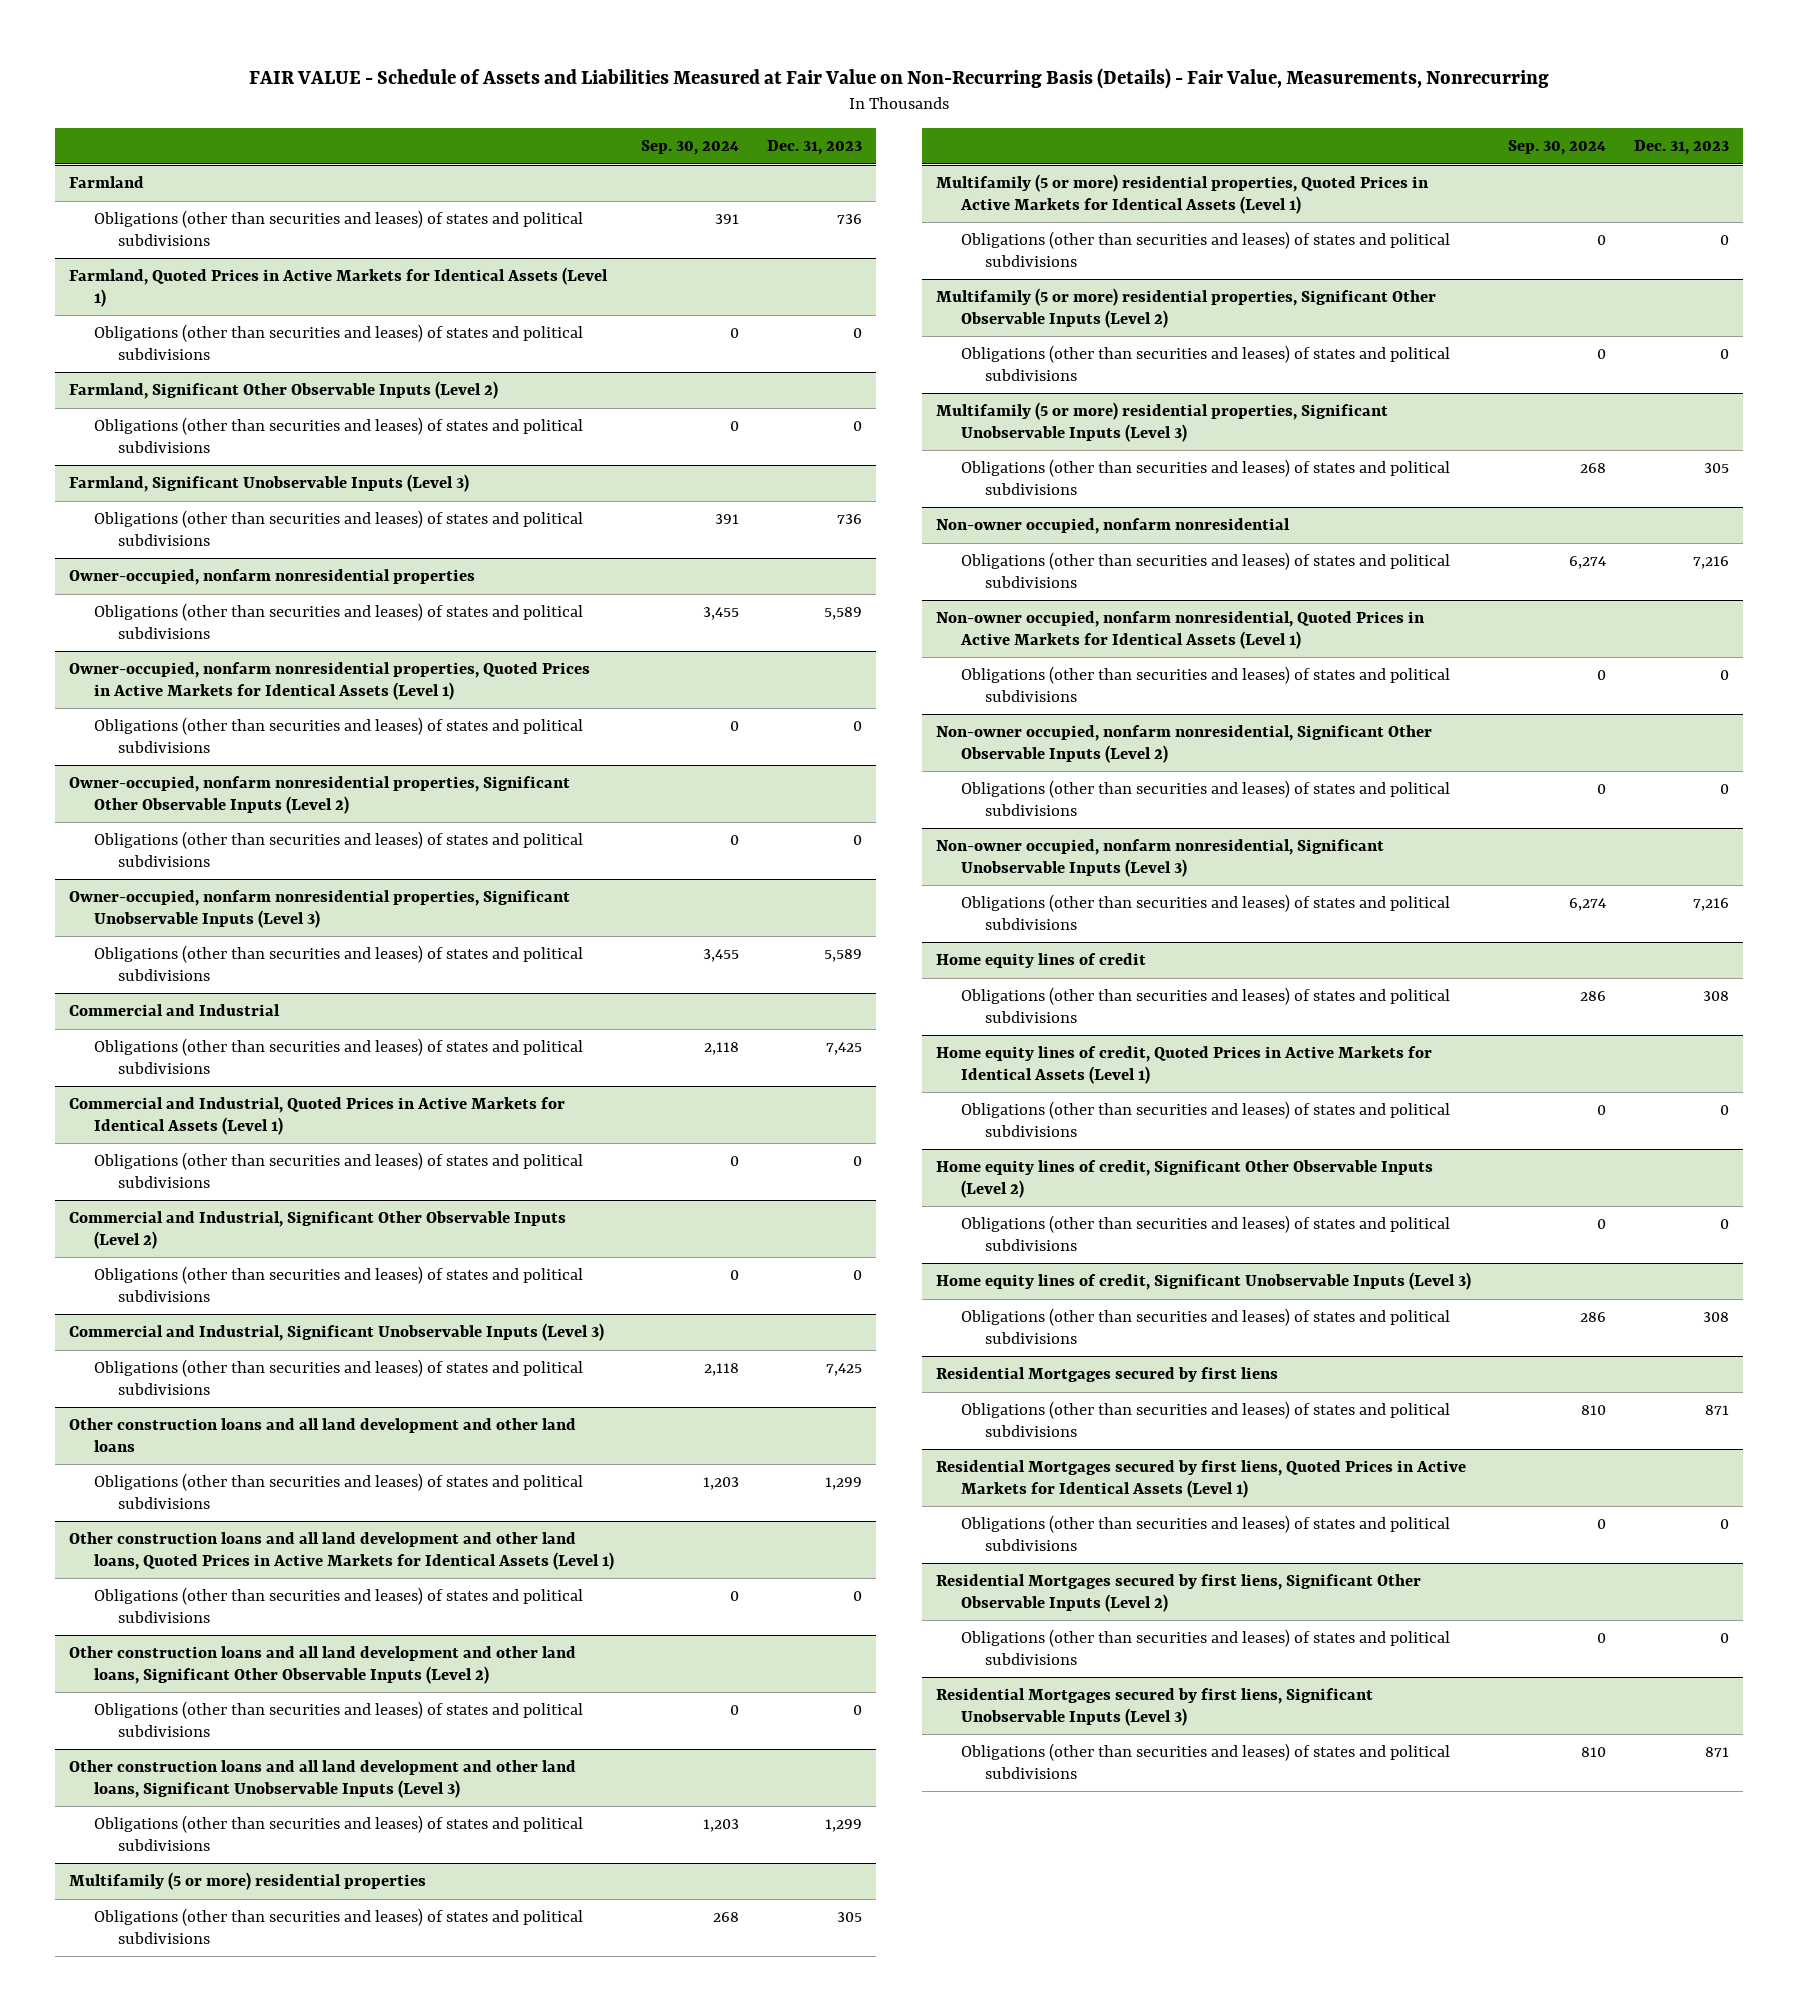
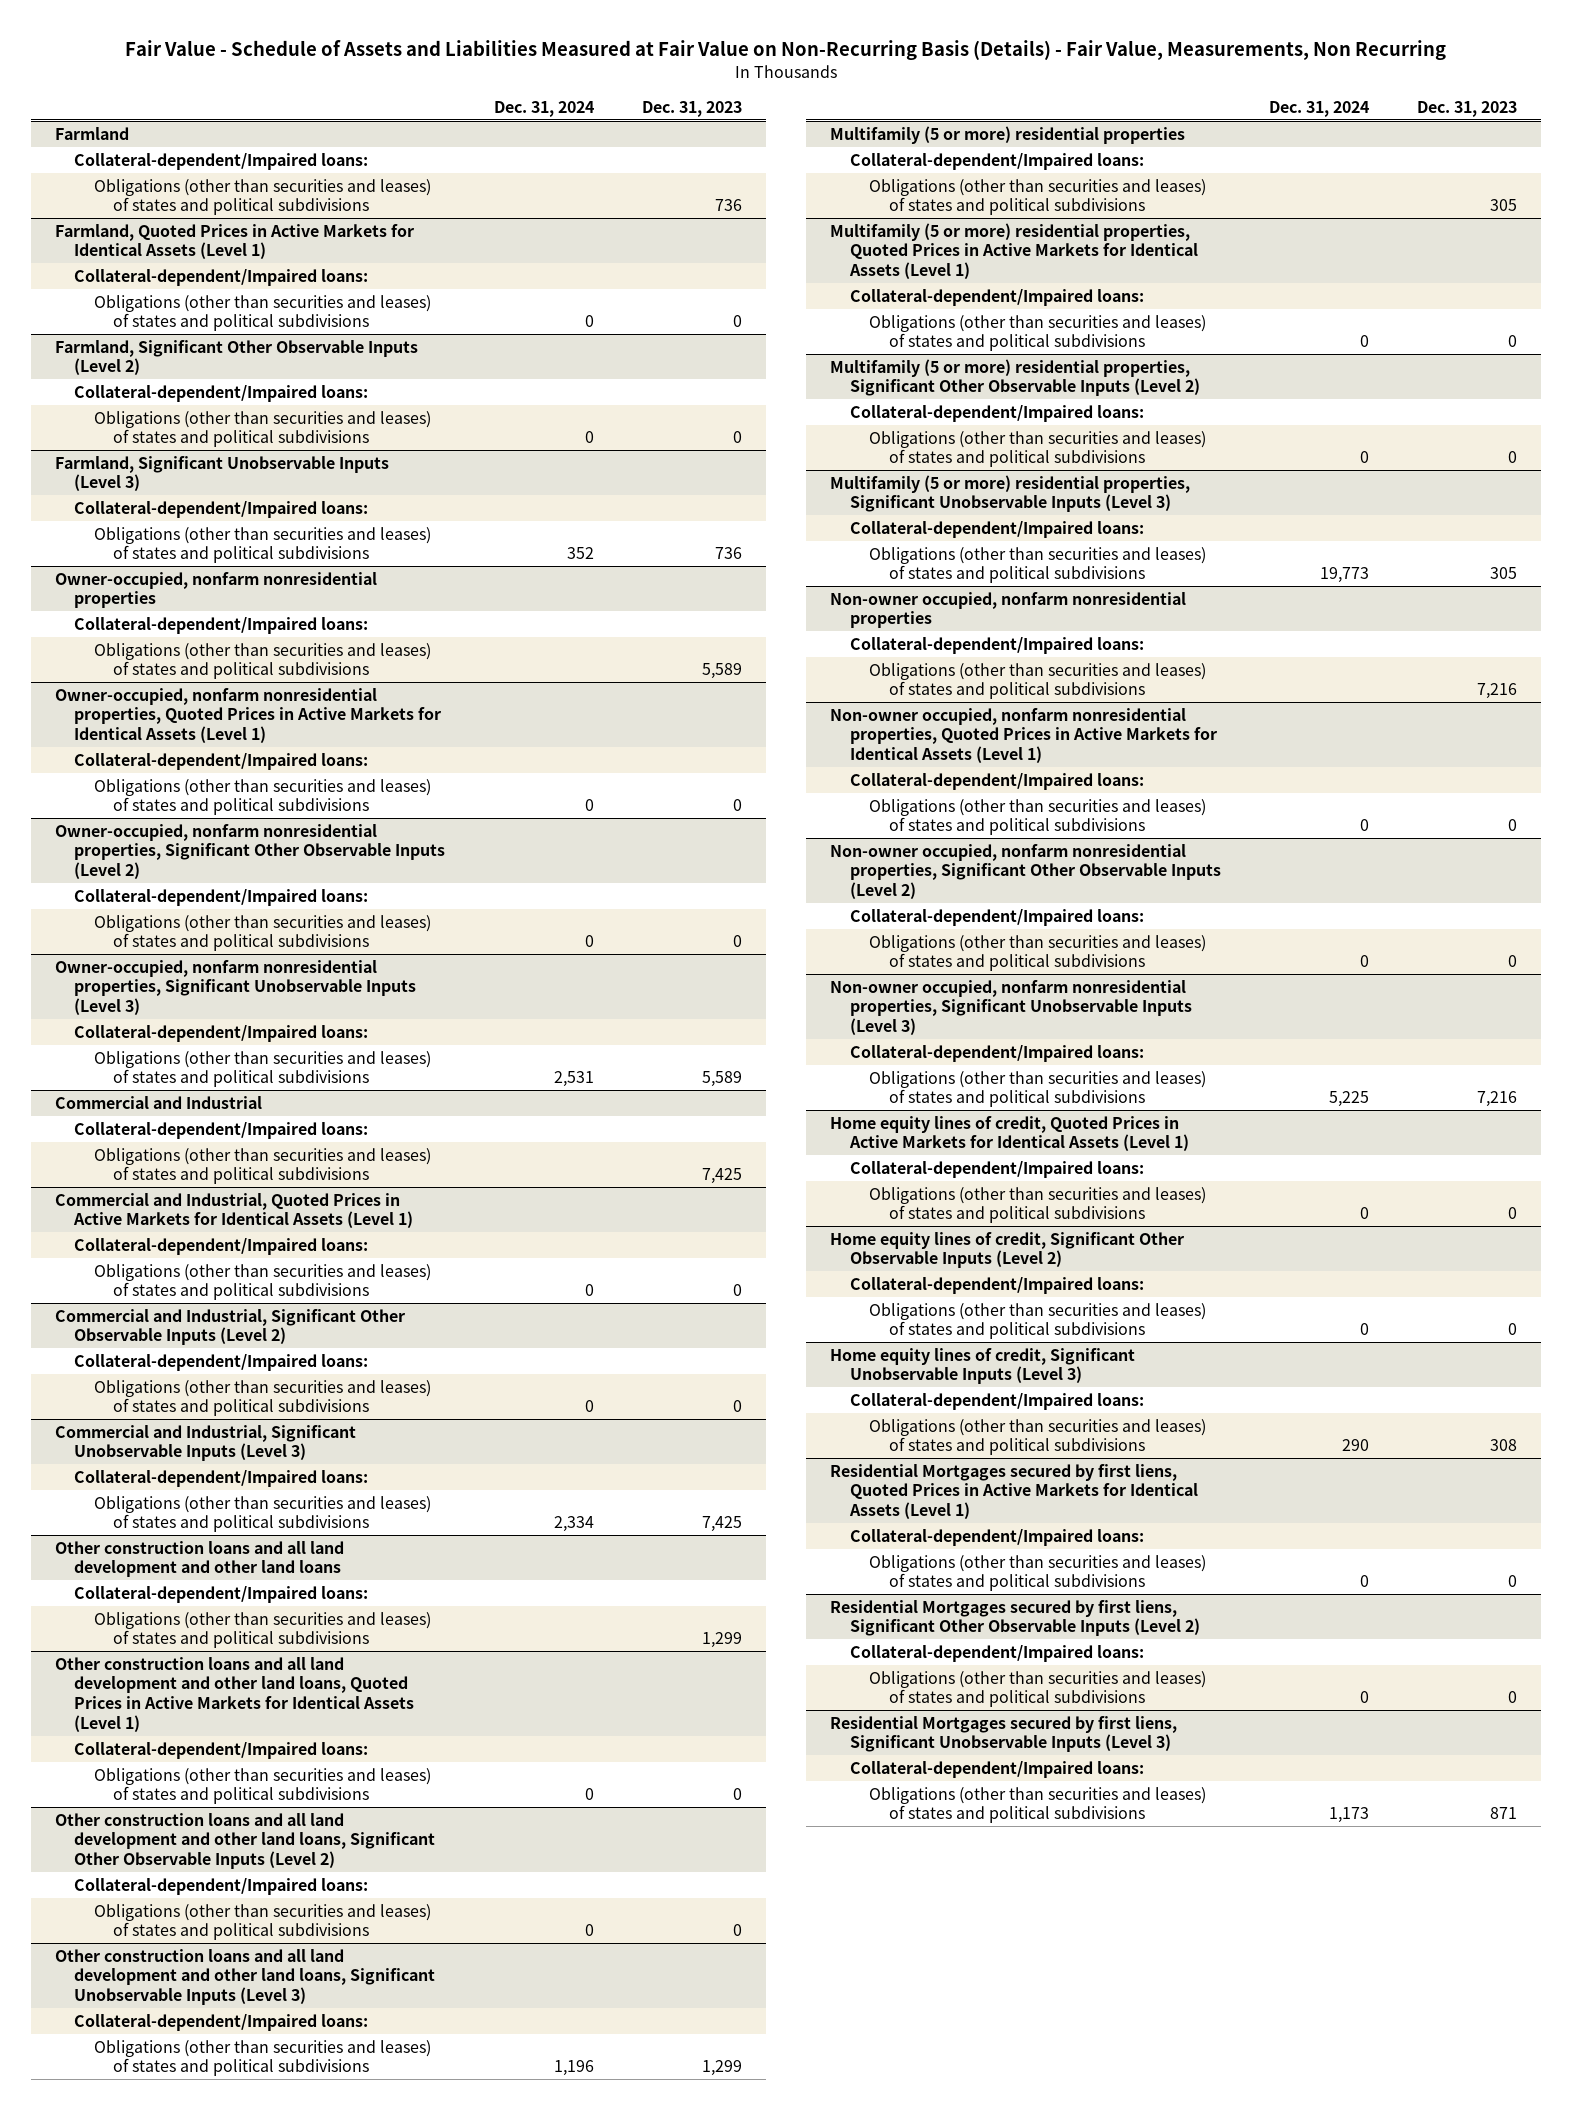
- FAIR VALUE - Schedule of Assets and Liabilities Measured at Fair Value on Non-Recurring Basis (Details) - Fair Value, Measurements, Nonrecurring
+ Fair Value - Schedule of Assets and Liabilities Measured at Fair Value on Non-Recurring Basis (Details) - Fair Value, Measurements, Non Recurring
- | Sep. 30, 2024 | Dec. 31, 2023
+ | Dec. 31, 2024 | Dec. 31, 2023
@ Farmland
+ Collateral-dependent/Impaired loans:
@ Farmland, Quoted Prices in Active Markets for Identical Assets (Level 1)
+ Collateral-dependent/Impaired loans:
@ Farmland, Significant Other Observable Inputs (Level 2)
+ Collateral-dependent/Impaired loans:
@ Farmland, Significant Unobservable Inputs (Level 3)
+ Collateral-dependent/Impaired loans:
@ Owner-occupied, nonfarm nonresidential properties
+ Collateral-dependent/Impaired loans:
@ Owner-occupied, nonfarm nonresidential properties, Quoted Prices in Active Markets for Identical Assets (Level 1)
+ Collateral-dependent/Impaired loans:
@ Owner-occupied, nonfarm nonresidential properties, Significant Other Observable Inputs (Level 2)
+ Collateral-dependent/Impaired loans:
@ Owner-occupied, nonfarm nonresidential properties, Significant Unobservable Inputs (Level 3)
+ Collateral-dependent/Impaired loans:
@ Commercial and Industrial
+ Collateral-dependent/Impaired loans:
@ Commercial and Industrial, Quoted Prices in Active Markets for Identical Assets (Level 1)
+ Collateral-dependent/Impaired loans:
@ Commercial and Industrial, Significant Other Observable Inputs (Level 2)
+ Collateral-dependent/Impaired loans:
@ Commercial and Industrial, Significant Unobservable Inputs (Level 3)
+ Collateral-dependent/Impaired loans:
@ Other construction loans and all land development and other land loans
+ Collateral-dependent/Impaired loans:
@ Other construction loans and all land development and other land loans, Quoted Prices in Active Markets for Identical Assets (Level 1)
+ Collateral-dependent/Impaired loans:
@ Other construction loans and all land development and other land loans, Significant Other Observable Inputs (Level 2)
+ Collateral-dependent/Impaired loans:
@ Other construction loans and all land development and other land loans, Significant Unobservable Inputs (Level 3)
+ Collateral-dependent/Impaired loans:
@ Multifamily (5 or more) residential properties
+ Collateral-dependent/Impaired loans:
@ Multifamily (5 or more) residential properties, Quoted Prices in Active Markets for Identical Assets (Level 1)
+ Collateral-dependent/Impaired loans:
@ Multifamily (5 or more) residential properties, Significant Other Observable Inputs (Level 2)
+ Collateral-dependent/Impaired loans:
@ Multifamily (5 or more) residential properties, Significant Unobservable Inputs (Level 3)
+ Collateral-dependent/Impaired loans:
- Non-owner occupied, nonfarm nonresidential
+ Non-owner occupied, nonfarm nonresidential properties
+ Collateral-dependent/Impaired loans:
- Non-owner occupied, nonfarm nonresidential, Quoted Prices in Active Markets for Identical Assets (Level 1)
+ Non-owner occupied, nonfarm nonresidential properties, Quoted Prices in Active Markets for Identical Assets (Level 1)
+ Collateral-dependent/Impaired loans:
- Non-owner occupied, nonfarm nonresidential, Significant Other Observable Inputs (Level 2)
+ Non-owner occupied, nonfarm nonresidential properties, Significant Other Observable Inputs (Level 2)
+ Collateral-dependent/Impaired loans:
- Non-owner occupied, nonfarm nonresidential, Significant Unobservable Inputs (Level 3)
+ Non-owner occupied, nonfarm nonresidential properties, Significant Unobservable Inputs (Level 3)
+ Collateral-dependent/Impaired loans:
- Home equity lines of credit
- Obligations (other than securities and leases) of states and political subdivisions | 286 | 308
@ Home equity lines of credit, Quoted Prices in Active Markets for Identical Assets (Level 1)
+ Collateral-dependent/Impaired loans:
@ Home equity lines of credit, Significant Other Observable Inputs (Level 2)
+ Collateral-dependent/Impaired loans:
@ Home equity lines of credit, Significant Unobservable Inputs (Level 3)
+ Collateral-dependent/Impaired loans:
- Residential Mortgages secured by first liens
- Obligations (other than securities and leases) of states and political subdivisions | 810 | 871
@ Residential Mortgages secured by first liens, Quoted Prices in Active Markets for Identical Assets (Level 1)
+ Collateral-dependent/Impaired loans:
@ Residential Mortgages secured by first liens, Significant Other Observable Inputs (Level 2)
+ Collateral-dependent/Impaired loans:
@ Residential Mortgages secured by first liens, Significant Unobservable Inputs (Level 3)
+ Collateral-dependent/Impaired loans:

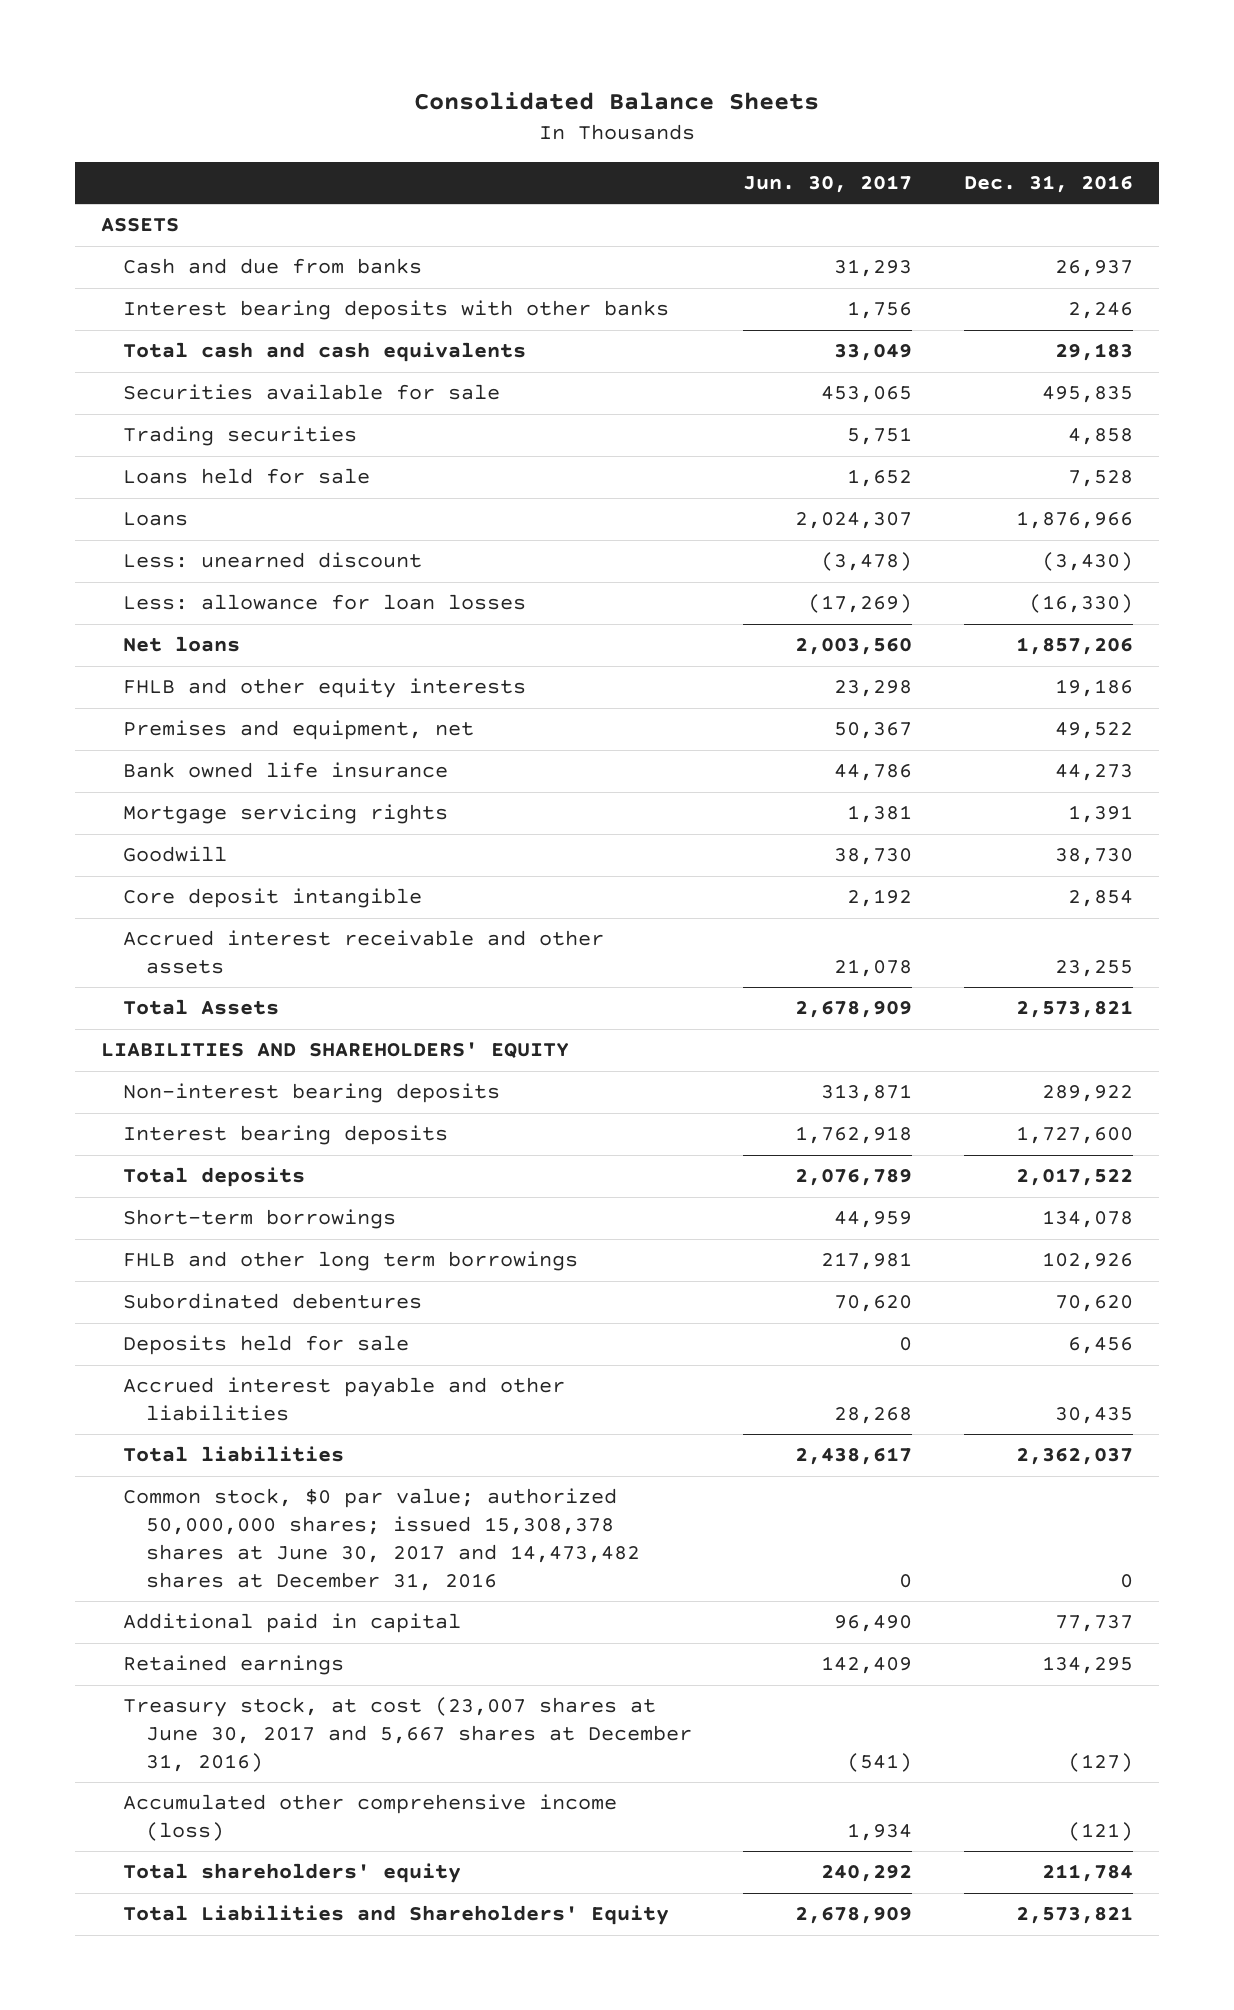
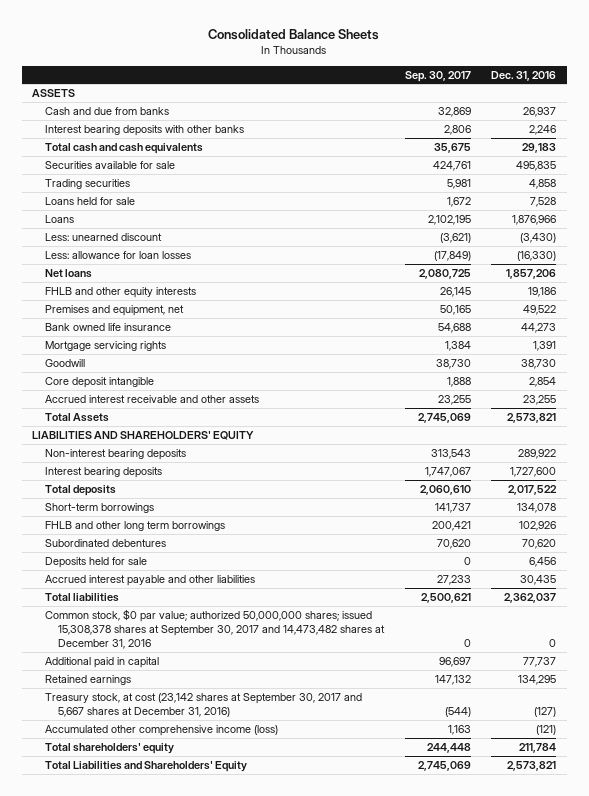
- | Jun. 30, 2017 | Dec. 31, 2016
+ | Sep. 30, 2017 | Dec. 31, 2016
- Common stock, $0 par value; authorized 50,000,000 shares; issued 15,308,378 shares at June 30, 2017 and 14,473,482 shares at December 31, 2016 | 0 | 0
+ Common stock, $0 par value; authorized 50,000,000 shares; issued 15,308,378 shares at September 30, 2017 and 14,473,482 shares at December 31, 2016 | 0 | 0
- Treasury stock, at cost (23,007 shares at June 30, 2017 and 5,667 shares at December 31, 2016) | (541) | (127)
+ Treasury stock, at cost (23,142 shares at September 30, 2017 and 5,667 shares at December 31, 2016) | (544) | (127)

